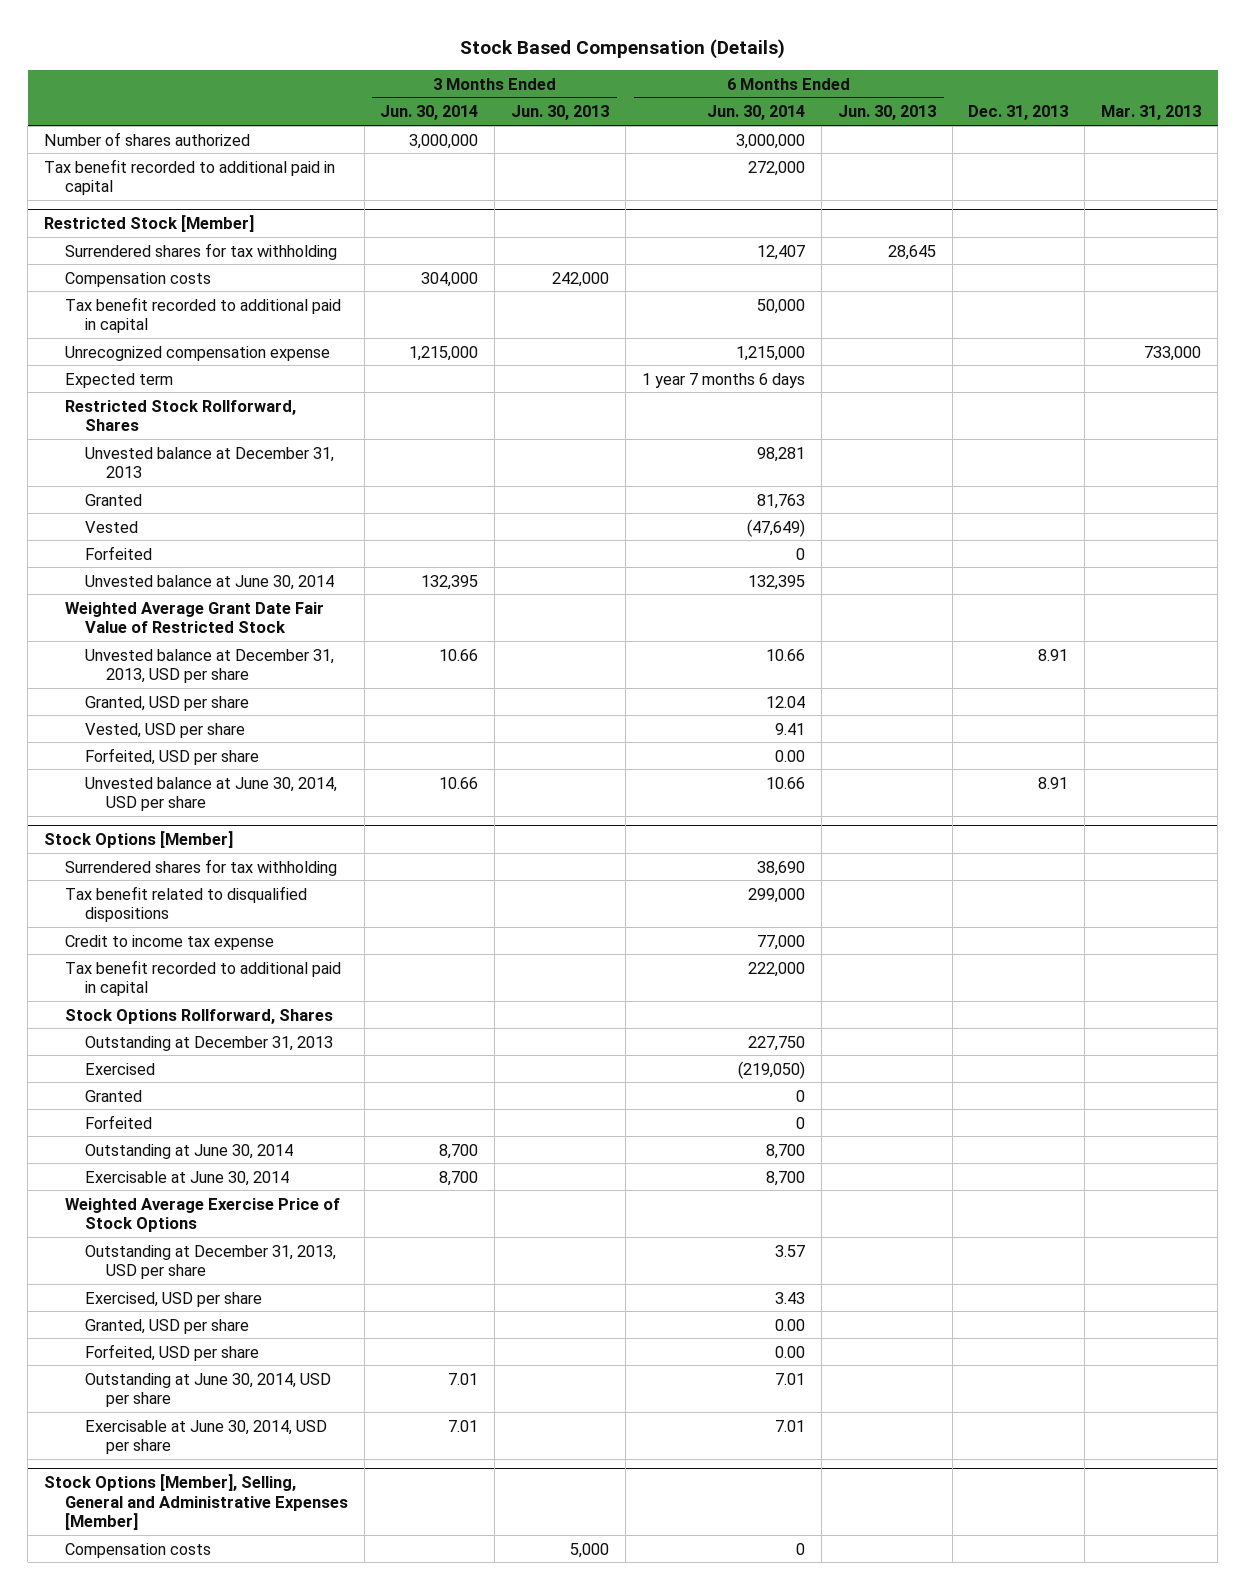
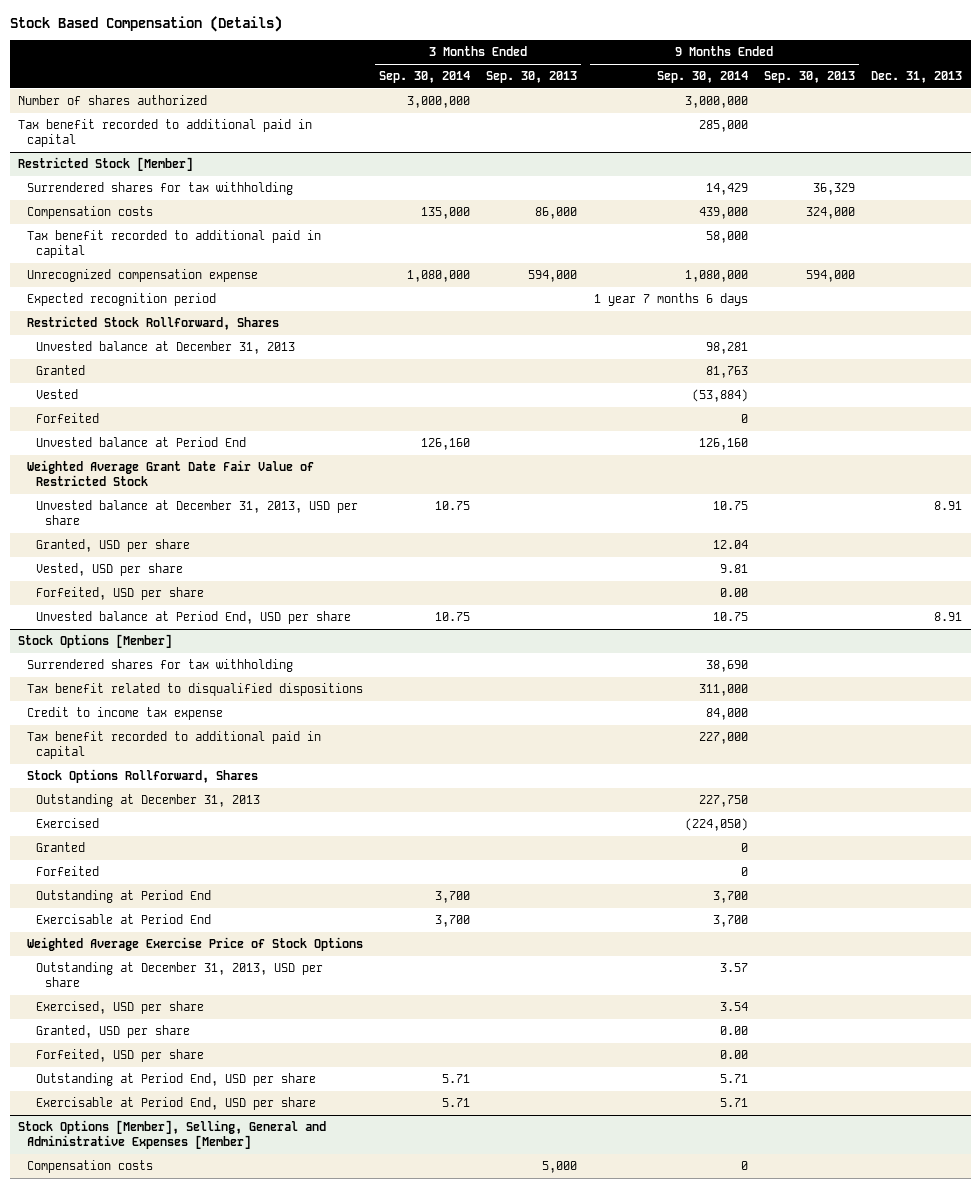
- | 3 Months Ended Jun. 30, 2014 | 3 Months Ended Jun. 30, 2013 | 6 Months Ended Jun. 30, 2014 | 6 Months Ended Jun. 30, 2013 | Dec. 31, 2013 | Mar. 31, 2013
+ | 3 Months Ended Sep. 30, 2014 | 3 Months Ended Sep. 30, 2013 | 9 Months Ended Sep. 30, 2014 | 9 Months Ended Sep. 30, 2013 | Dec. 31, 2013
@ Restricted Stock [Member]
- Expected term | | | 1 year 7 months 6 days | | |
+ Expected recognition period | | | 1 year 7 months 6 days | |
- Unvested balance at June 30, 2014 | 132,395 | | 132,395 | | |
+ Unvested balance at Period End | 126,160 | | 126,160 | |
- Unvested balance at June 30, 2014, USD per share | 10.66 | | 10.66 | | 8.91 |
+ Unvested balance at Period End, USD per share | 10.75 | | 10.75 | | 8.91
@ Stock Options [Member]
- Outstanding at June 30, 2014 | 8,700 | | 8,700 | | |
- Exercisable at June 30, 2014 | 8,700 | | 8,700 | | |
+ Outstanding at Period End | 3,700 | | 3,700 | |
+ Exercisable at Period End | 3,700 | | 3,700 | |
- Outstanding at June 30, 2014, USD per share | 7.01 | | 7.01 | | |
- Exercisable at June 30, 2014, USD per share | 7.01 | | 7.01 | | |
+ Outstanding at Period End, USD per share | 5.71 | | 5.71 | |
+ Exercisable at Period End, USD per share | 5.71 | | 5.71 | |

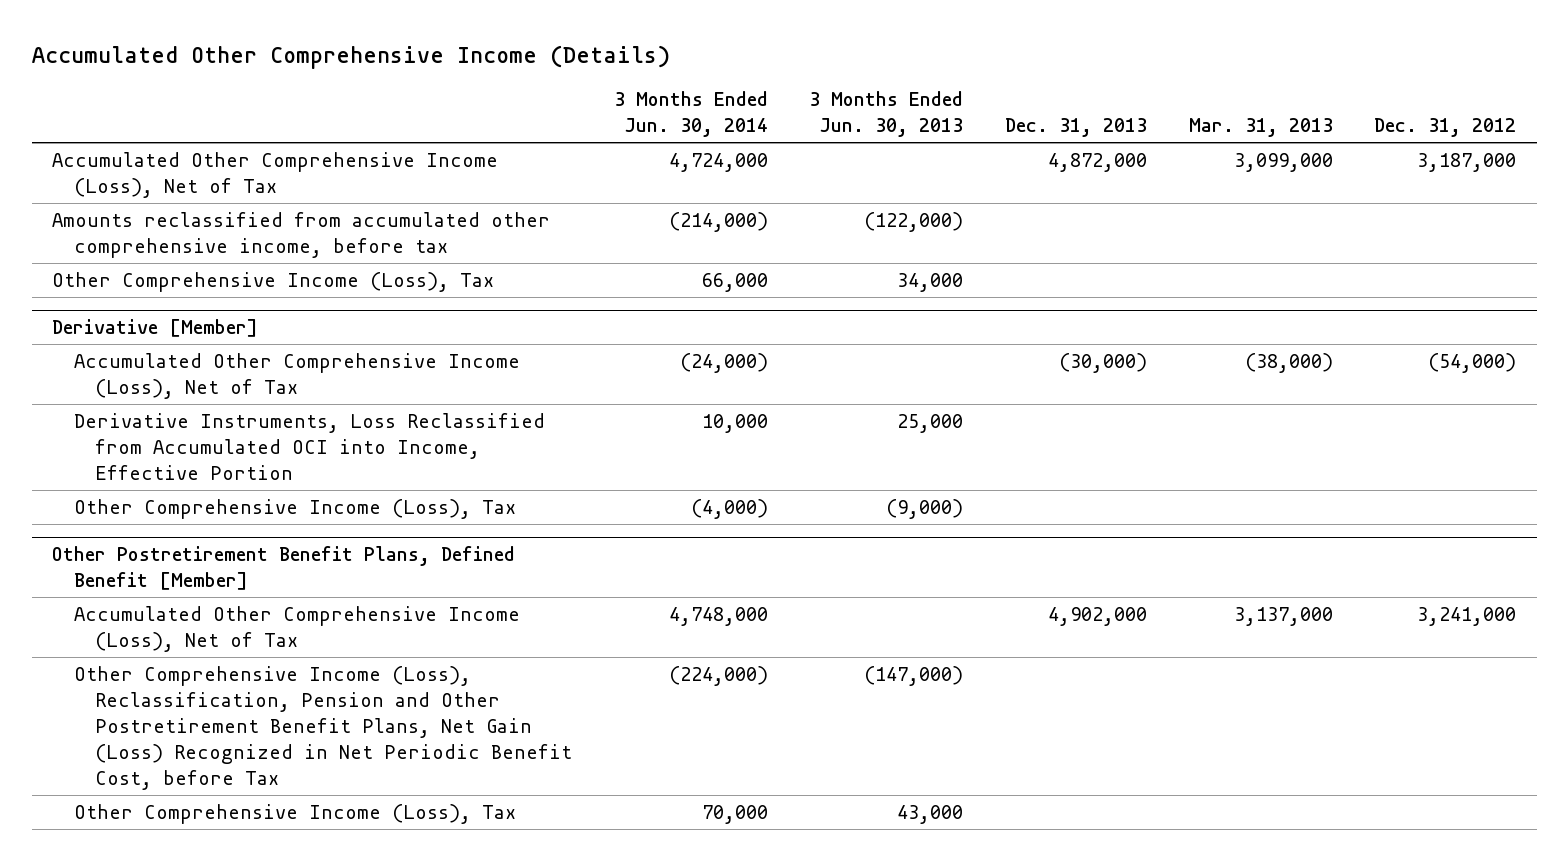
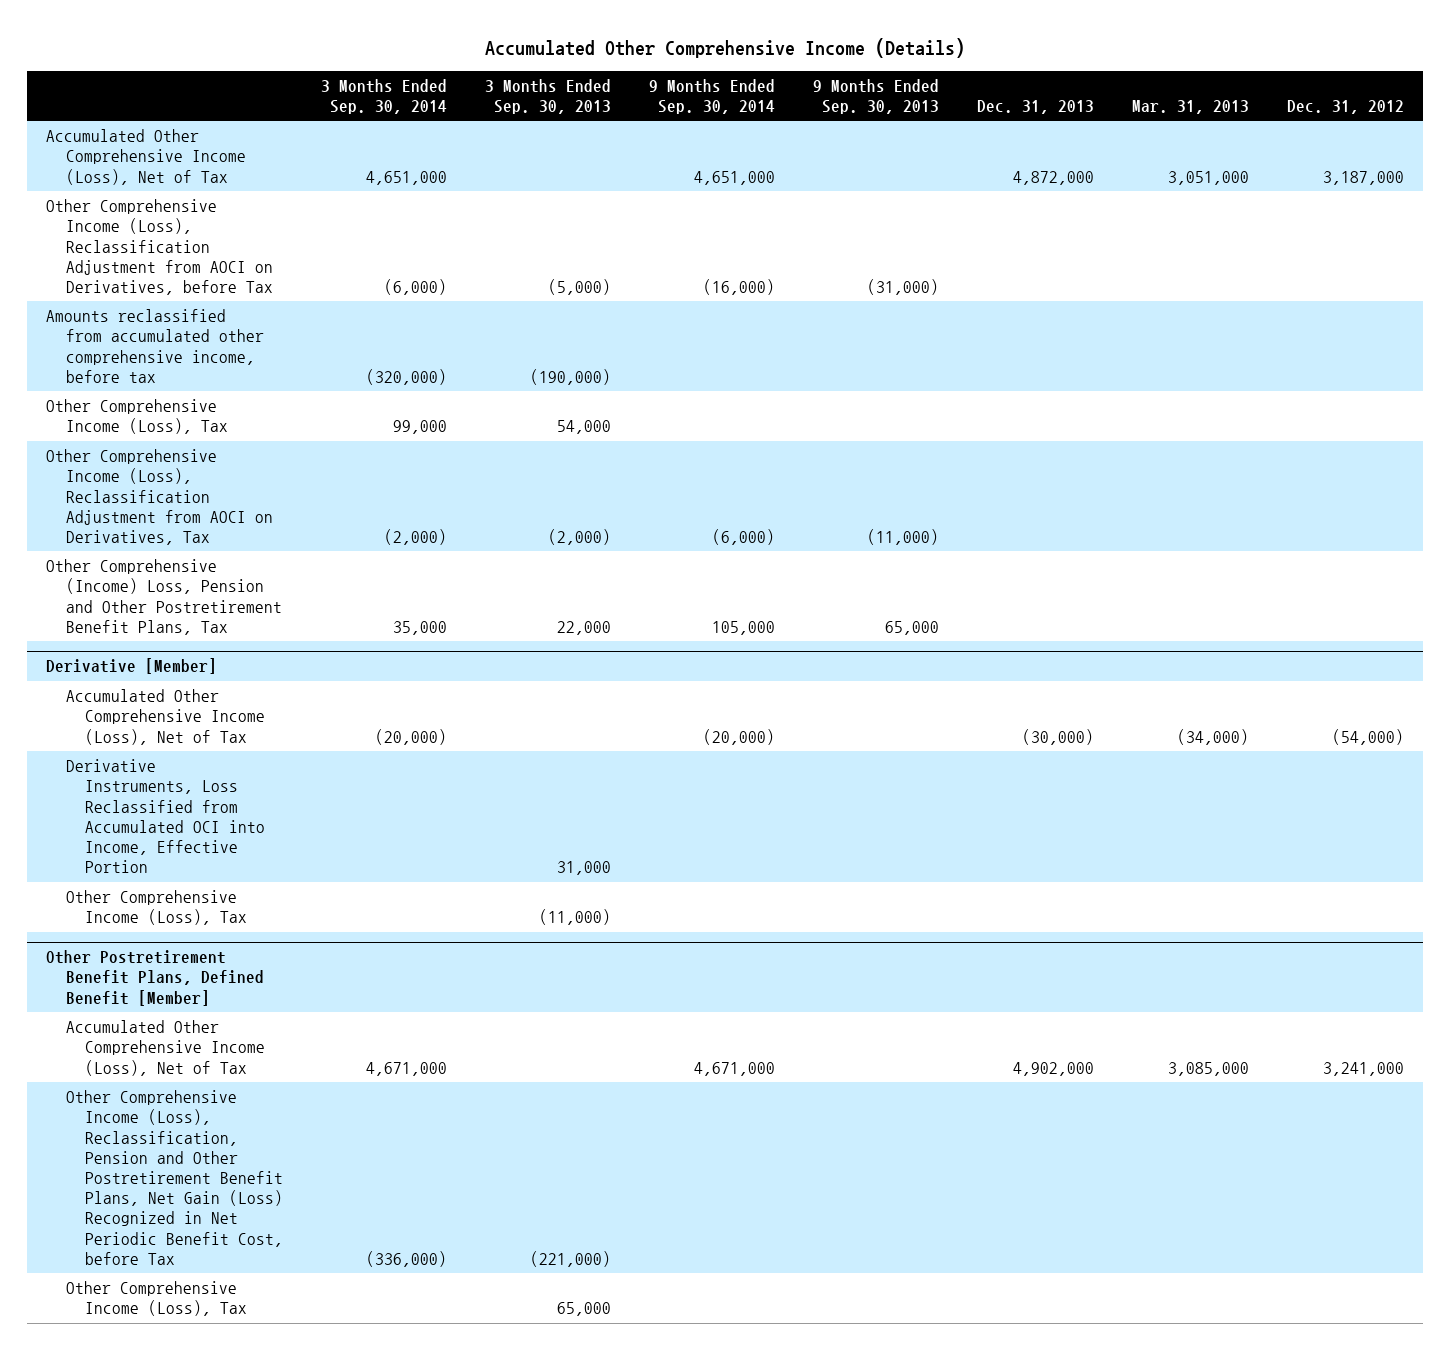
- | 3 Months Ended Jun. 30, 2014 | 3 Months Ended Jun. 30, 2013 | Dec. 31, 2013 | Mar. 31, 2013 | Dec. 31, 2012
+ | 3 Months Ended Sep. 30, 2014 | 3 Months Ended Sep. 30, 2013 | 9 Months Ended Sep. 30, 2014 | 9 Months Ended Sep. 30, 2013 | Dec. 31, 2013 | Mar. 31, 2013 | Dec. 31, 2012
- Accumulated Other Comprehensive Income (Loss), Net of Tax | 4,724,000 | | 4,872,000 | 3,099,000 | 3,187,000
+ Accumulated Other Comprehensive Income (Loss), Net of Tax | 4,651,000 | | 4,651,000 | | 4,872,000 | 3,051,000 | 3,187,000
+ Other Comprehensive Income (Loss), Reclassification Adjustment from AOCI on Derivatives, before Tax | (6,000) | (5,000) | (16,000) | (31,000) | | |
+ Other Comprehensive Income (Loss), Reclassification Adjustment from AOCI on Derivatives, Tax | (2,000) | (2,000) | (6,000) | (11,000) | | |
+ Other Comprehensive (Income) Loss, Pension and Other Postretirement Benefit Plans, Tax | 35,000 | 22,000 | 105,000 | 65,000 | | |
@ Derivative [Member]
- Accumulated Other Comprehensive Income (Loss), Net of Tax | (24,000) | | (30,000) | (38,000) | (54,000)
+ Accumulated Other Comprehensive Income (Loss), Net of Tax | (20,000) | | (20,000) | | (30,000) | (34,000) | (54,000)
@ Other Postretirement Benefit Plans, Defined Benefit [Member]
- Accumulated Other Comprehensive Income (Loss), Net of Tax | 4,748,000 | | 4,902,000 | 3,137,000 | 3,241,000
+ Accumulated Other Comprehensive Income (Loss), Net of Tax | 4,671,000 | | 4,671,000 | | 4,902,000 | 3,085,000 | 3,241,000

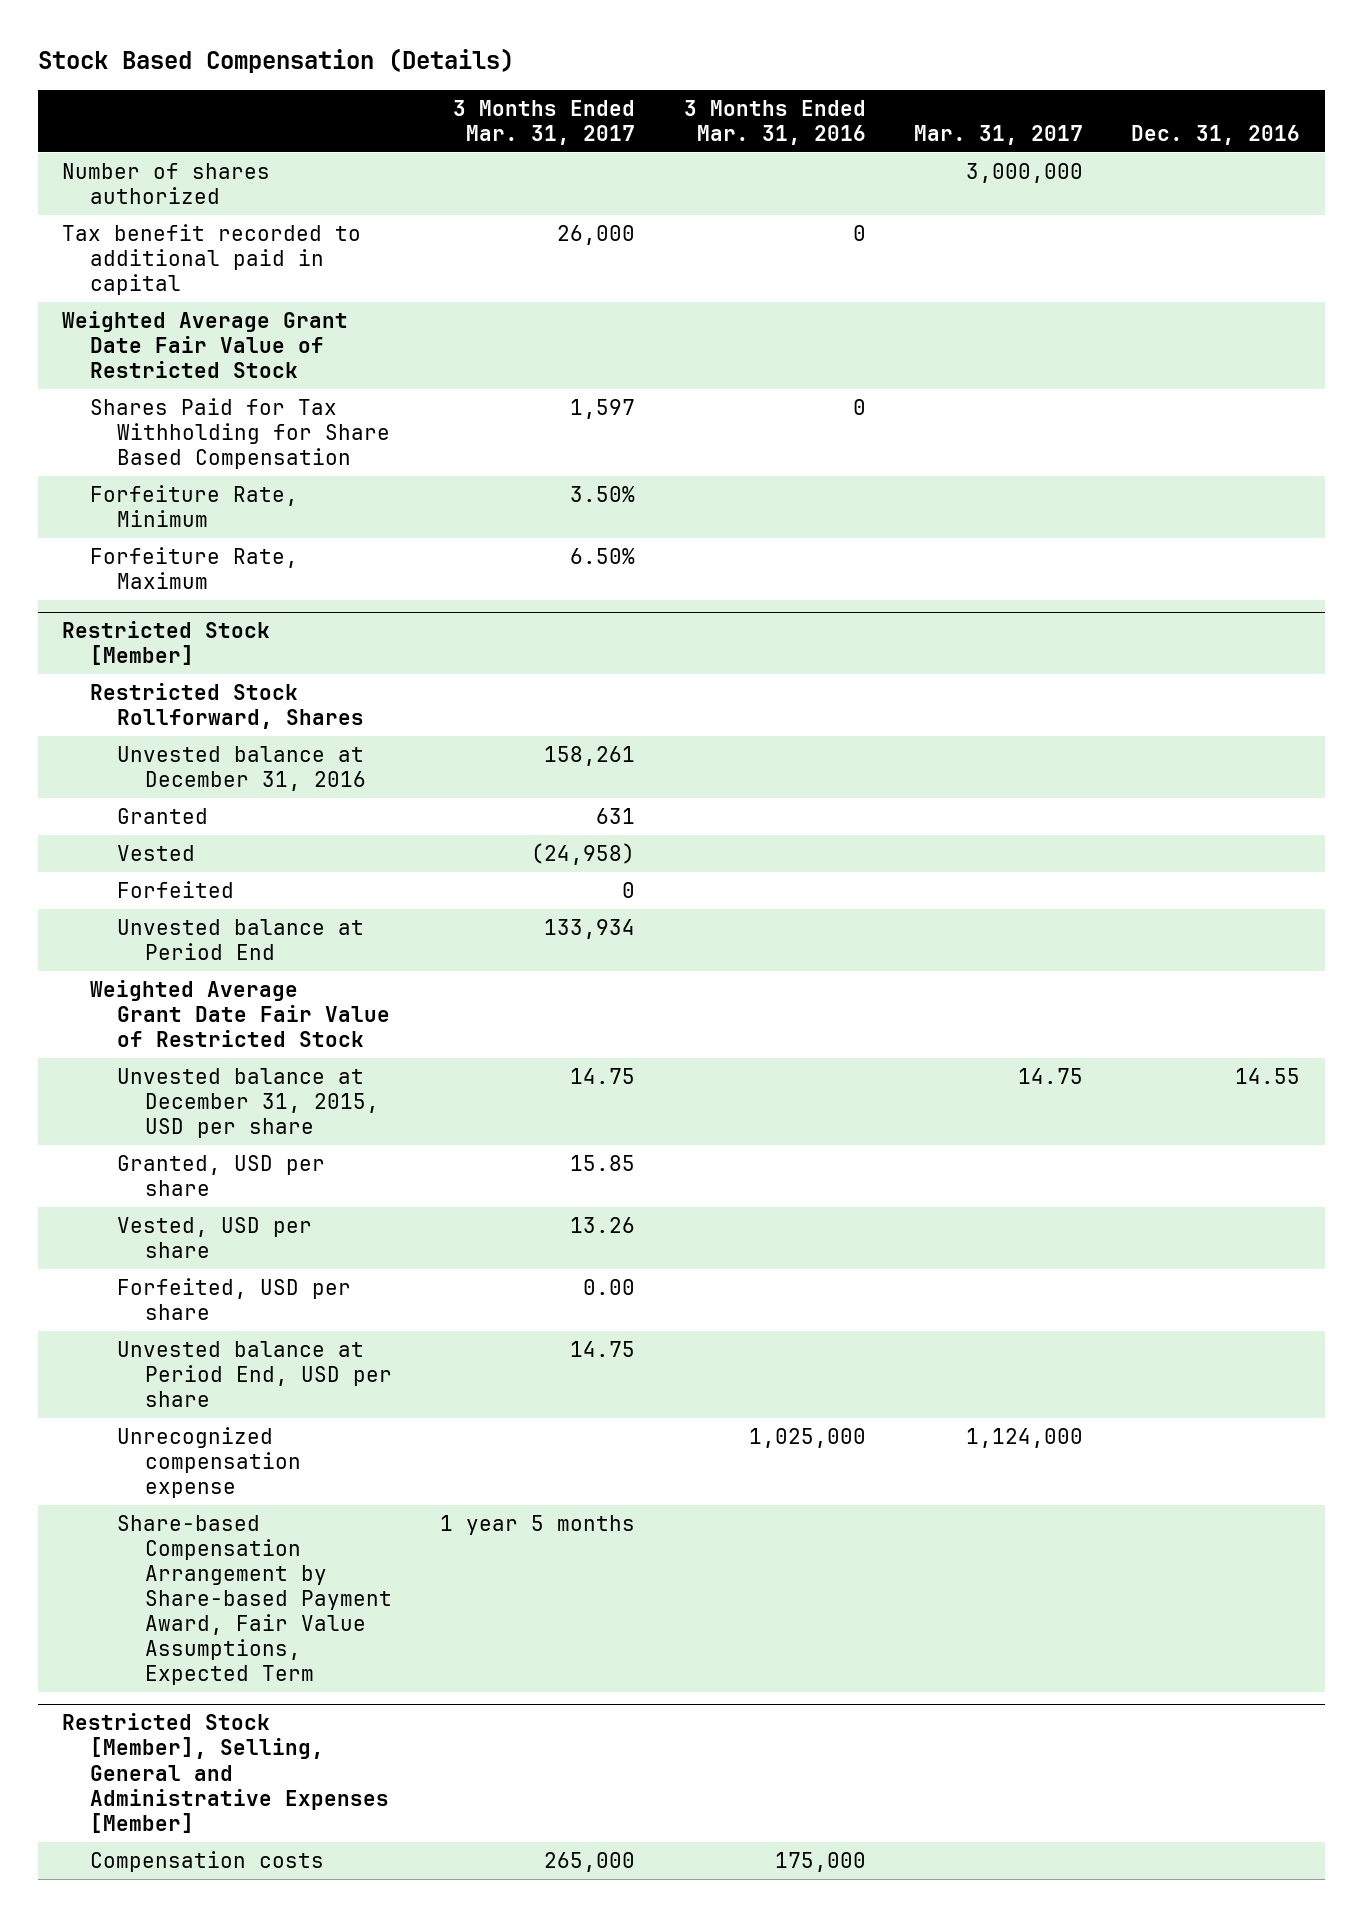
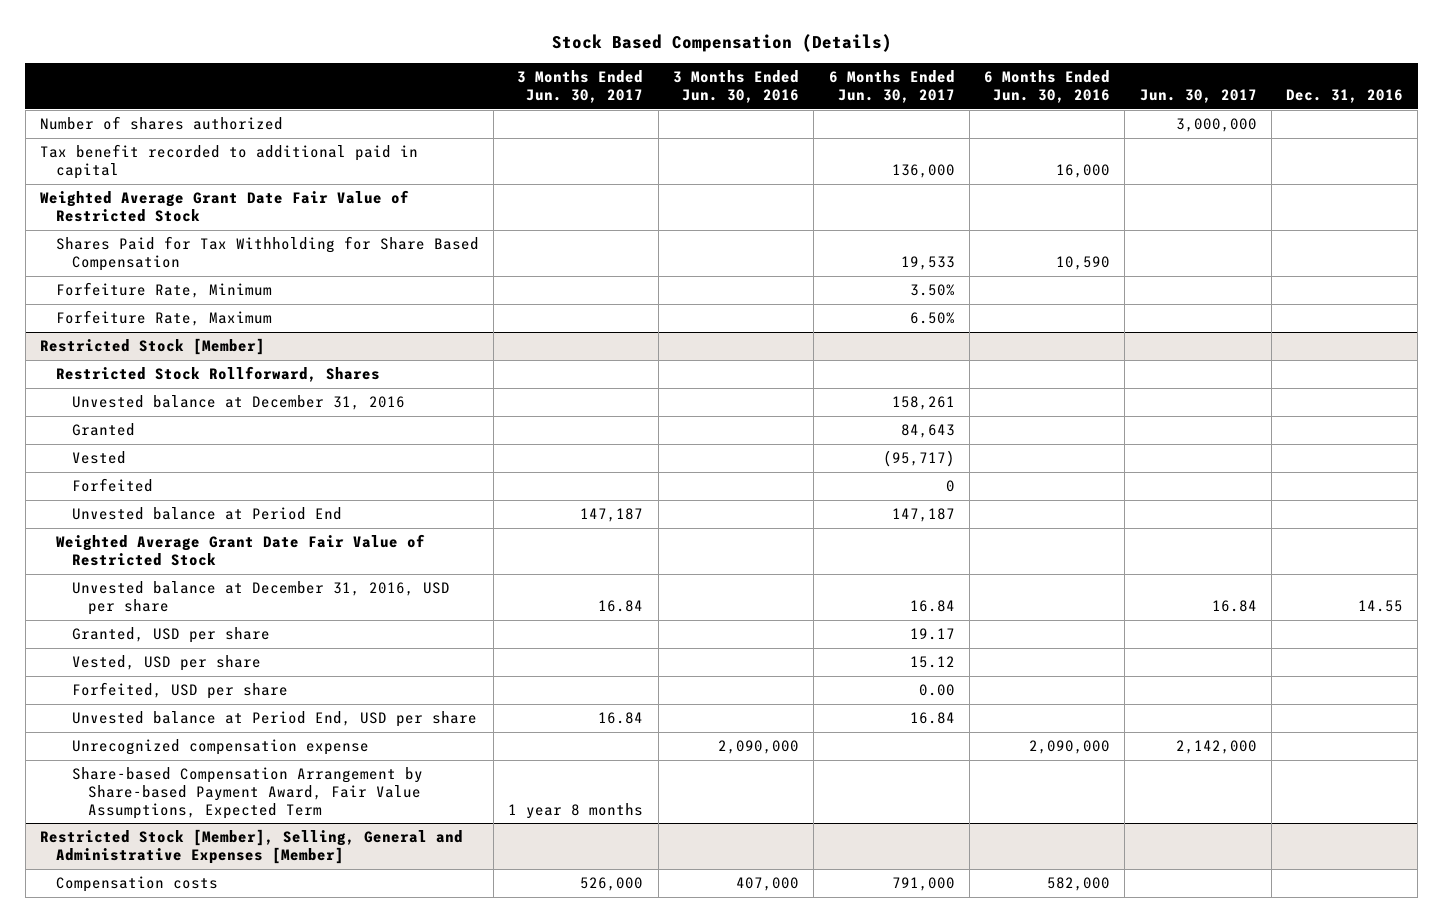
- | 3 Months Ended Mar. 31, 2017 | 3 Months Ended Mar. 31, 2016 | Mar. 31, 2017 | Dec. 31, 2016
+ | 3 Months Ended Jun. 30, 2017 | 3 Months Ended Jun. 30, 2016 | 6 Months Ended Jun. 30, 2017 | 6 Months Ended Jun. 30, 2016 | Jun. 30, 2017 | Dec. 31, 2016
@ Restricted Stock [Member]
- Unvested balance at December 31, 2015, USD per share | 14.75 | | 14.75 | 14.55
+ Unvested balance at December 31, 2016, USD per share | 16.84 | | 16.84 | | 16.84 | 14.55

